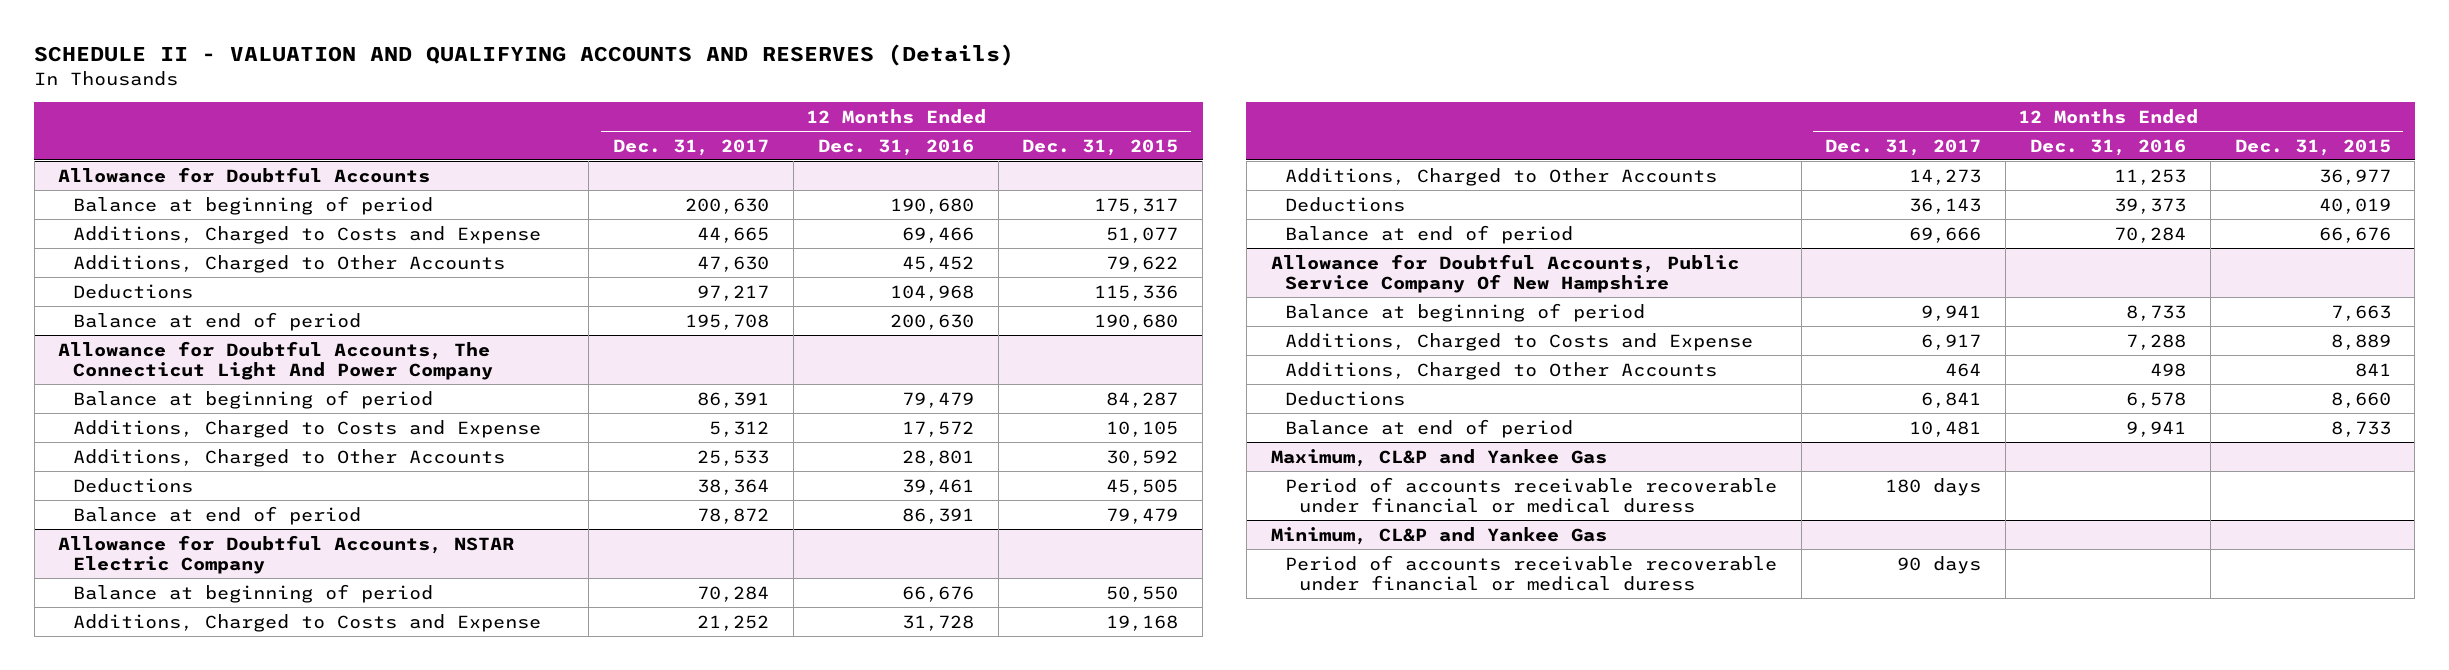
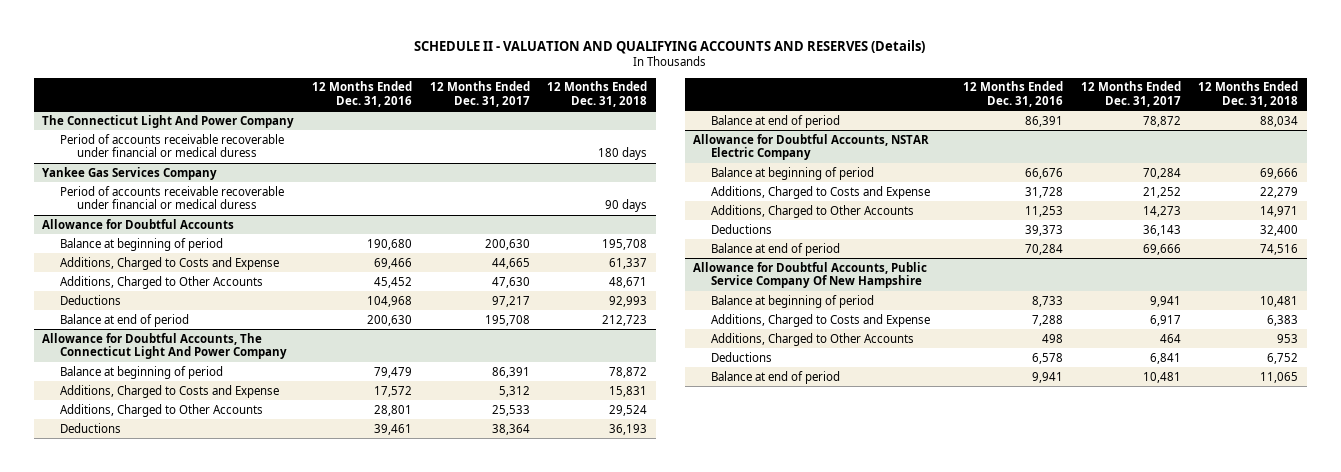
- | 12 Months Ended Dec. 31, 2017 | 12 Months Ended Dec. 31, 2016 | 12 Months Ended Dec. 31, 2015
+ | 12 Months Ended Dec. 31, 2016 | 12 Months Ended Dec. 31, 2017 | 12 Months Ended Dec. 31, 2018
+ The Connecticut Light And Power Company
+ Period of accounts receivable recoverable under financial or medical duress | | | 180 days
+ Yankee Gas Services Company
+ Period of accounts receivable recoverable under financial or medical duress | | | 90 days
- Maximum, CL&P and Yankee Gas
- Period of accounts receivable recoverable under financial or medical duress | 180 days | |
- Minimum, CL&P and Yankee Gas
- Period of accounts receivable recoverable under financial or medical duress | 90 days | |

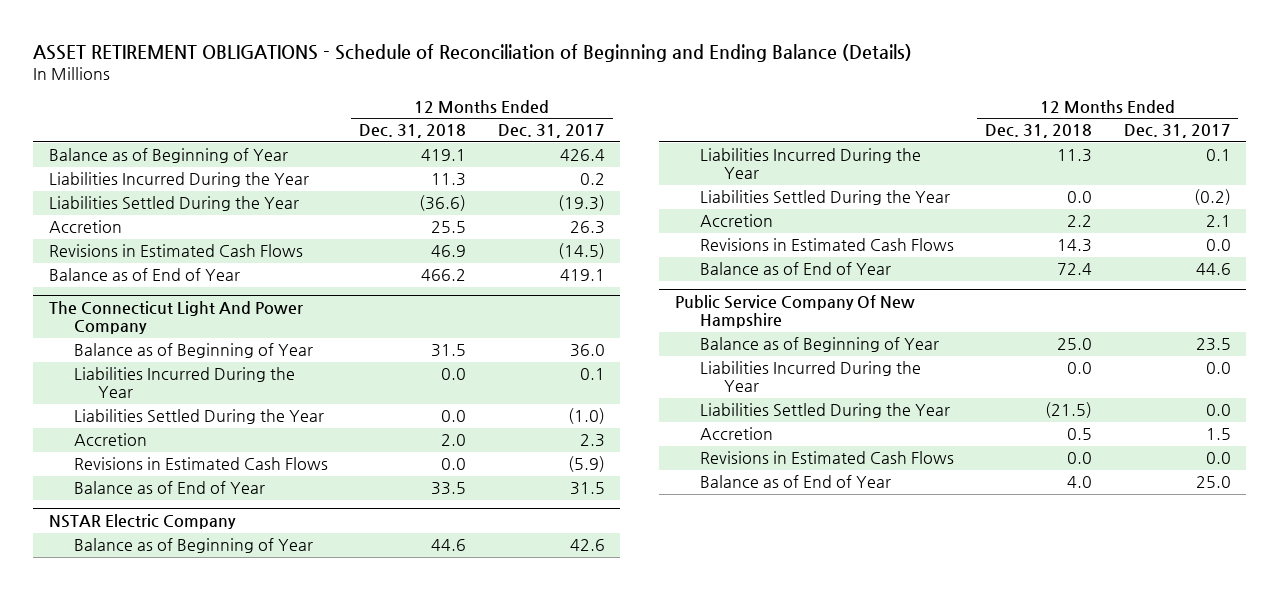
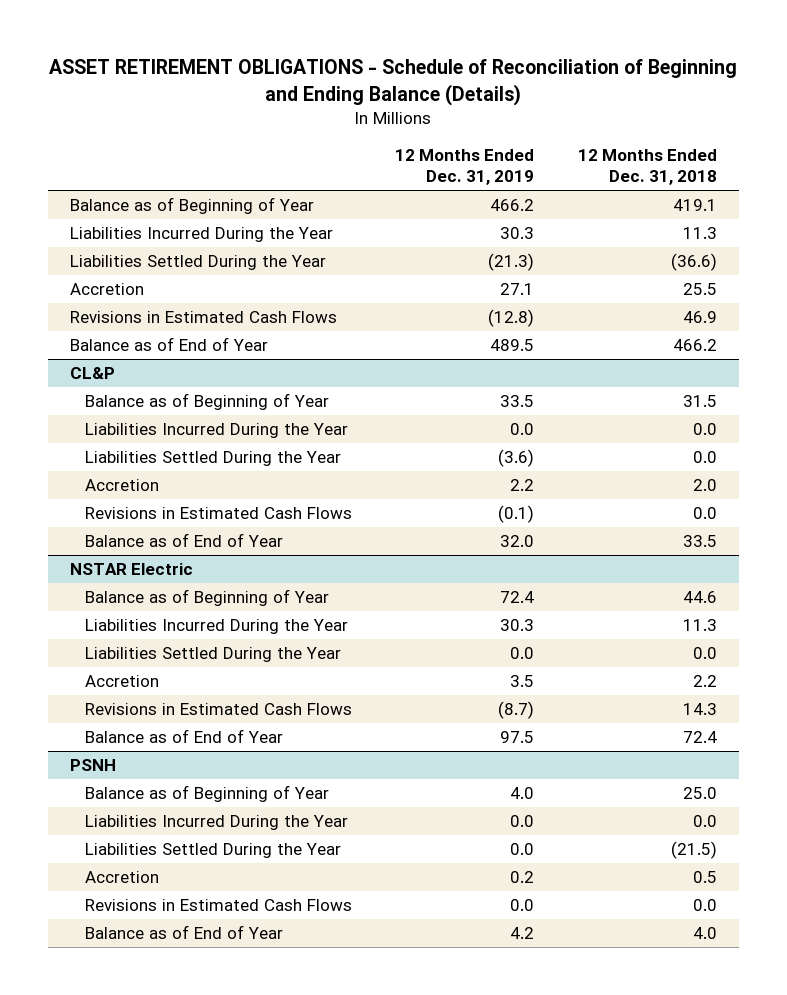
- | 12 Months Ended Dec. 31, 2018 | 12 Months Ended Dec. 31, 2017
+ | 12 Months Ended Dec. 31, 2019 | 12 Months Ended Dec. 31, 2018
- The Connecticut Light And Power Company
+ CL&P
- NSTAR Electric Company
+ NSTAR Electric
- Public Service Company Of New Hampshire
+ PSNH

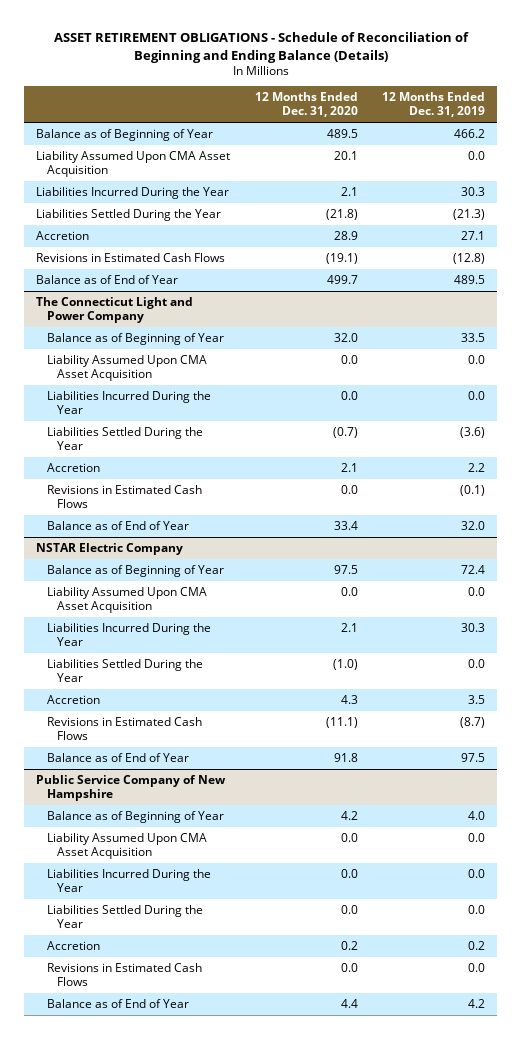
- | 12 Months Ended Dec. 31, 2019 | 12 Months Ended Dec. 31, 2018
+ | 12 Months Ended Dec. 31, 2020 | 12 Months Ended Dec. 31, 2019
+ Liability Assumed Upon CMA Asset Acquisition | 20.1 | 0.0
- CL&P
+ The Connecticut Light and Power Company
+ Liability Assumed Upon CMA Asset Acquisition | 0.0 | 0.0
- NSTAR Electric
+ NSTAR Electric Company
+ Liability Assumed Upon CMA Asset Acquisition | 0.0 | 0.0
- PSNH
+ Public Service Company of New Hampshire
+ Liability Assumed Upon CMA Asset Acquisition | 0.0 | 0.0

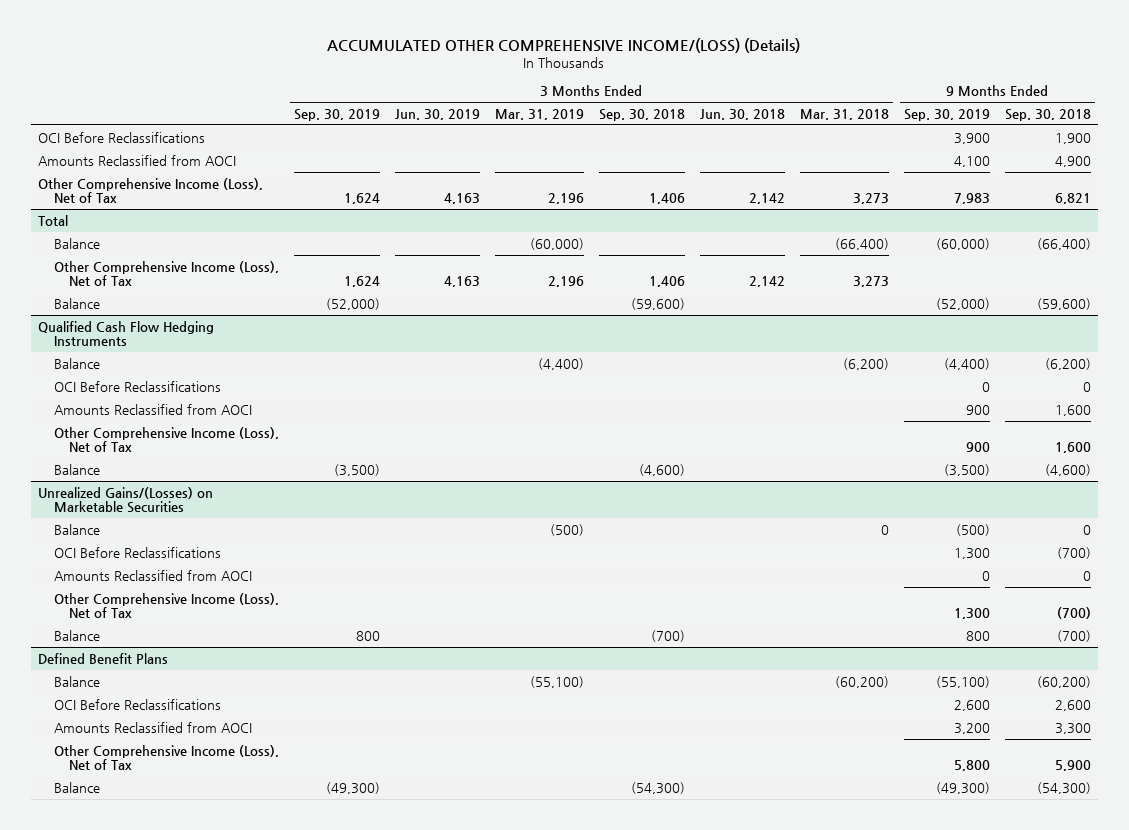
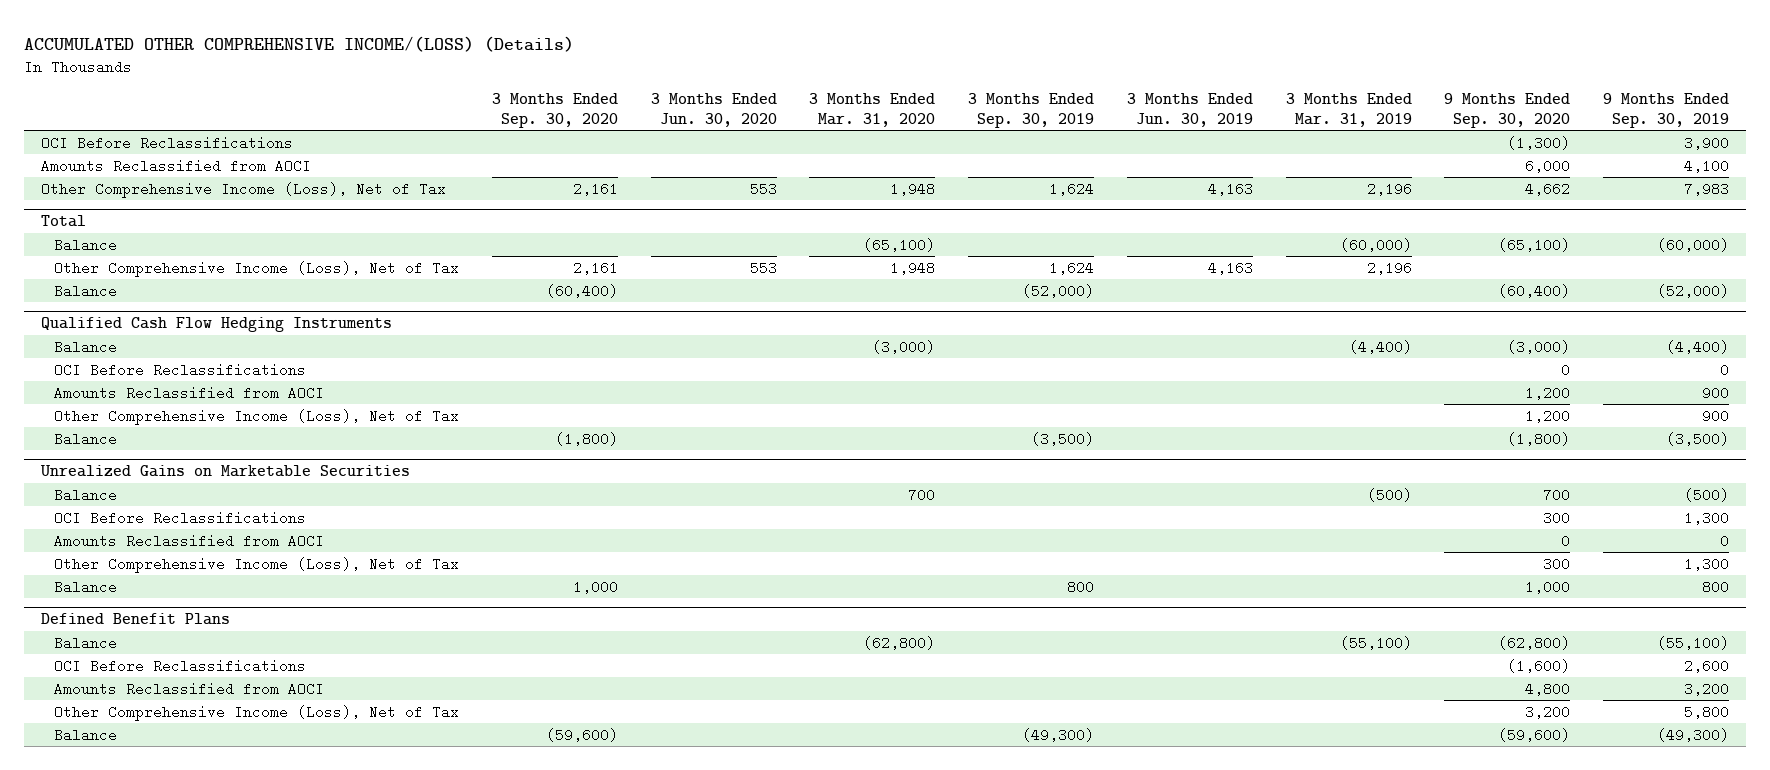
- | 3 Months Ended Sep. 30, 2019 | 3 Months Ended Jun. 30, 2019 | 3 Months Ended Mar. 31, 2019 | 3 Months Ended Sep. 30, 2018 | 3 Months Ended Jun. 30, 2018 | 3 Months Ended Mar. 31, 2018 | 9 Months Ended Sep. 30, 2019 | 9 Months Ended Sep. 30, 2018
+ | 3 Months Ended Sep. 30, 2020 | 3 Months Ended Jun. 30, 2020 | 3 Months Ended Mar. 31, 2020 | 3 Months Ended Sep. 30, 2019 | 3 Months Ended Jun. 30, 2019 | 3 Months Ended Mar. 31, 2019 | 9 Months Ended Sep. 30, 2020 | 9 Months Ended Sep. 30, 2019
- Unrealized Gains/(Losses) on Marketable Securities
+ Unrealized Gains on Marketable Securities

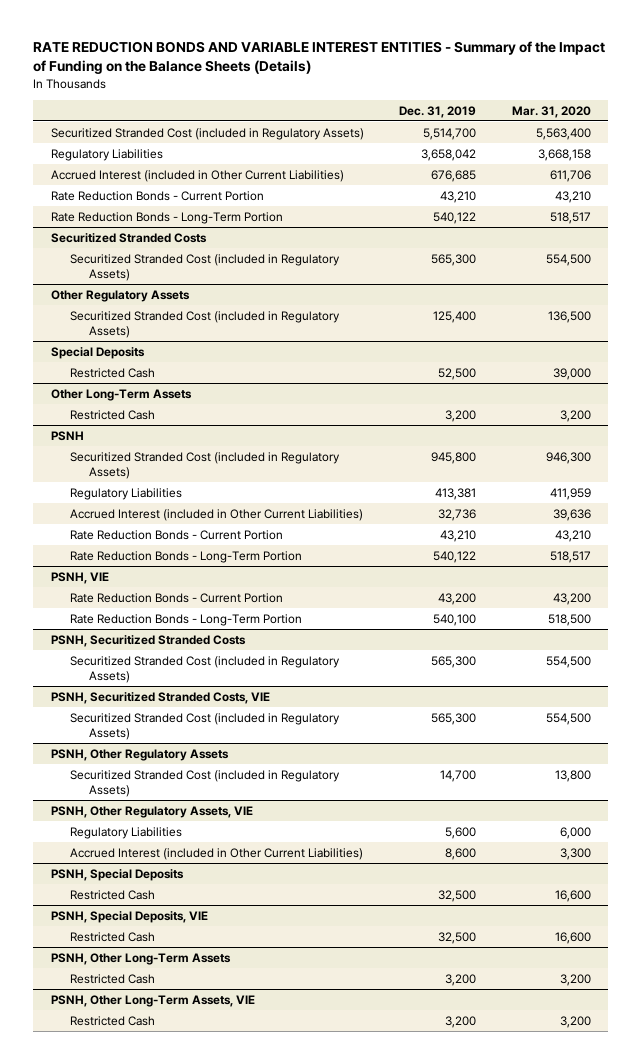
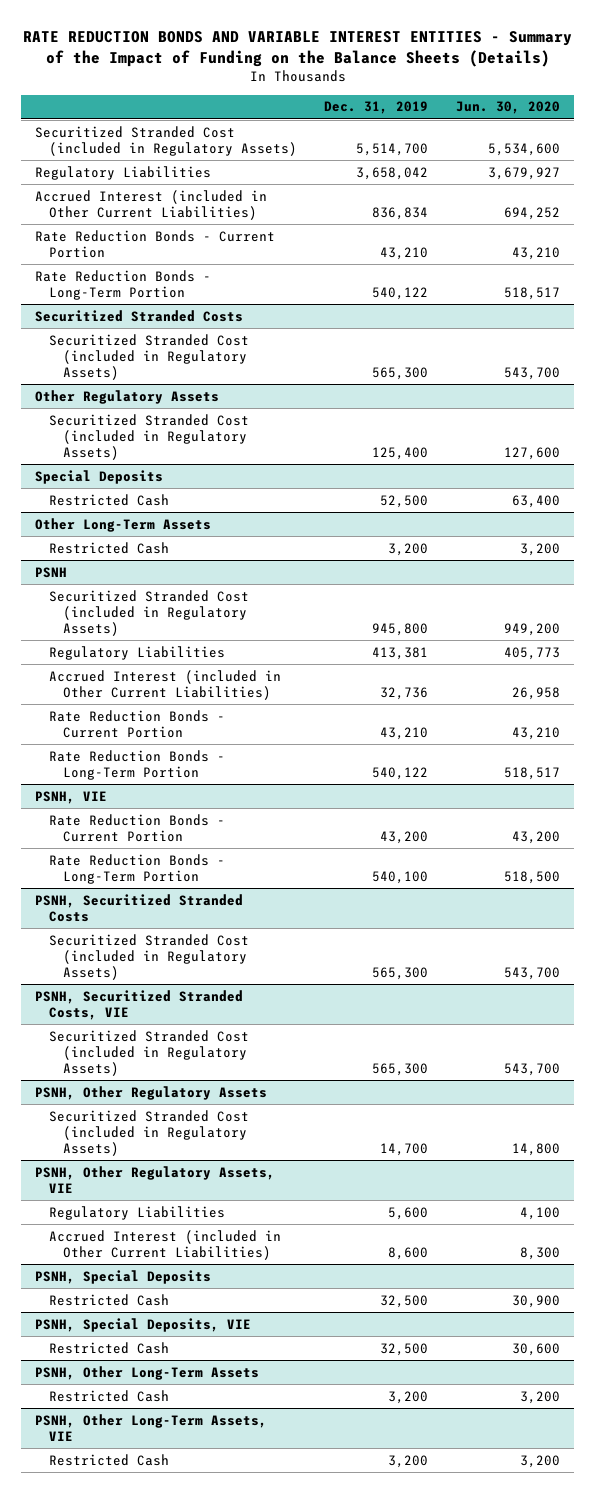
- | Dec. 31, 2019 | Mar. 31, 2020
+ | Dec. 31, 2019 | Jun. 30, 2020
- Accrued Interest (included in Other Current Liabilities) | 676,685 | 611,706
+ Accrued Interest (included in Other Current Liabilities) | 836,834 | 694,252

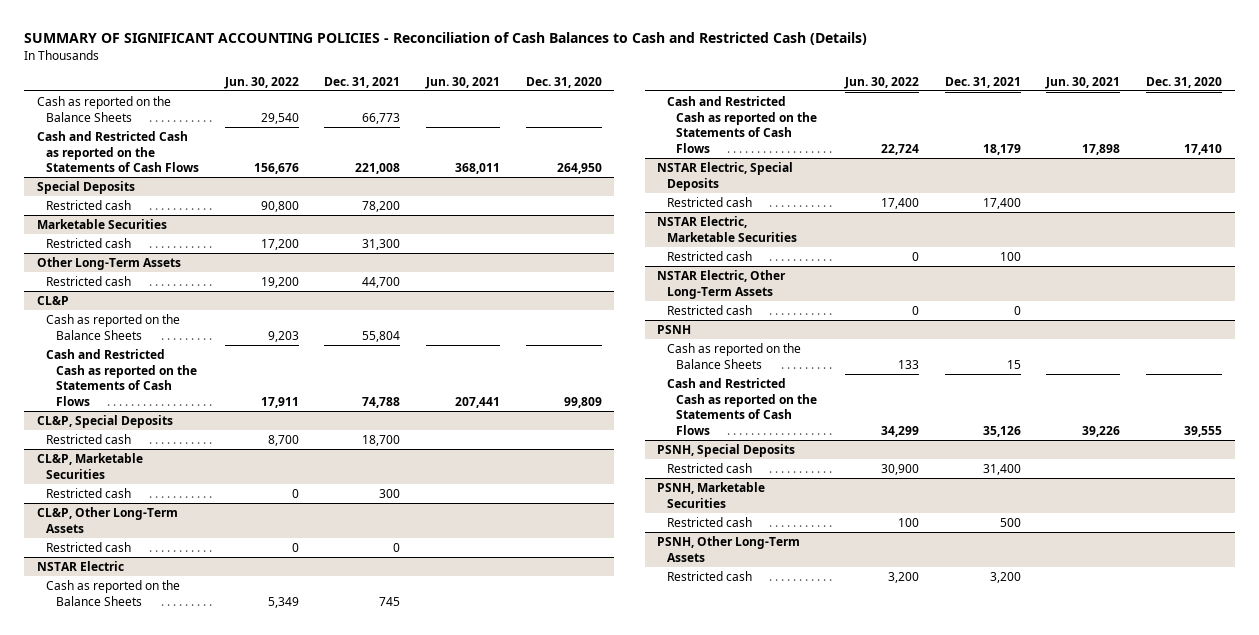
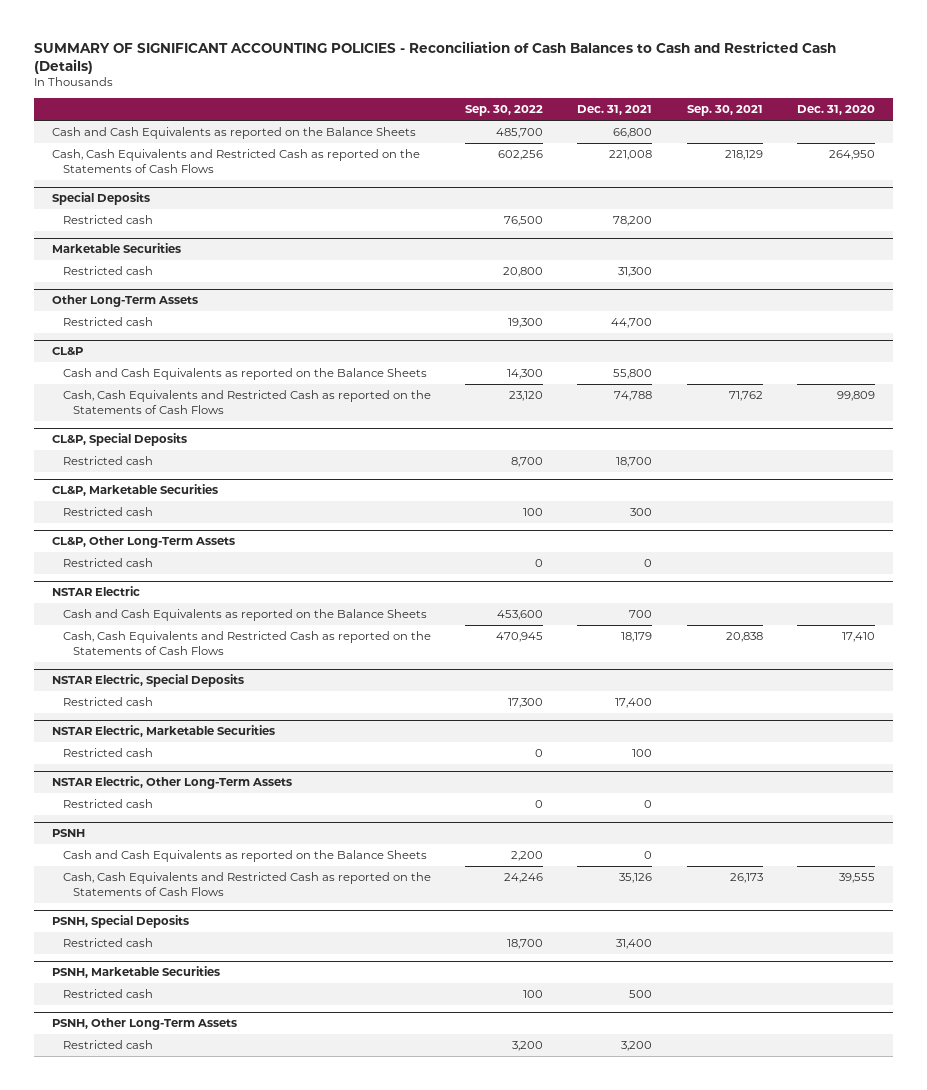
- | Jun. 30, 2022 | Dec. 31, 2021 | Jun. 30, 2021 | Dec. 31, 2020
+ | Sep. 30, 2022 | Dec. 31, 2021 | Sep. 30, 2021 | Dec. 31, 2020
- Cash as reported on the Balance Sheets | 29,540 | 66,773 | |
- Cash and Restricted Cash as reported on the Statements of Cash Flows | 156,676 | 221,008 | 368,011 | 264,950
+ Cash and Cash Equivalents as reported on the Balance Sheets | 485,700 | 66,800 | |
+ Cash, Cash Equivalents and Restricted Cash as reported on the Statements of Cash Flows | 602,256 | 221,008 | 218,129 | 264,950
@ CL&P
- Cash as reported on the Balance Sheets | 9,203 | 55,804 | |
- Cash and Restricted Cash as reported on the Statements of Cash Flows | 17,911 | 74,788 | 207,441 | 99,809
+ Cash and Cash Equivalents as reported on the Balance Sheets | 14,300 | 55,800 | |
+ Cash, Cash Equivalents and Restricted Cash as reported on the Statements of Cash Flows | 23,120 | 74,788 | 71,762 | 99,809
@ NSTAR Electric
- Cash as reported on the Balance Sheets | 5,349 | 745 | |
- Cash and Restricted Cash as reported on the Statements of Cash Flows | 22,724 | 18,179 | 17,898 | 17,410
+ Cash and Cash Equivalents as reported on the Balance Sheets | 453,600 | 700 | |
+ Cash, Cash Equivalents and Restricted Cash as reported on the Statements of Cash Flows | 470,945 | 18,179 | 20,838 | 17,410
@ PSNH
- Cash as reported on the Balance Sheets | 133 | 15 | |
- Cash and Restricted Cash as reported on the Statements of Cash Flows | 34,299 | 35,126 | 39,226 | 39,555
+ Cash and Cash Equivalents as reported on the Balance Sheets | 2,200 | 0 | |
+ Cash, Cash Equivalents and Restricted Cash as reported on the Statements of Cash Flows | 24,246 | 35,126 | 26,173 | 39,555

